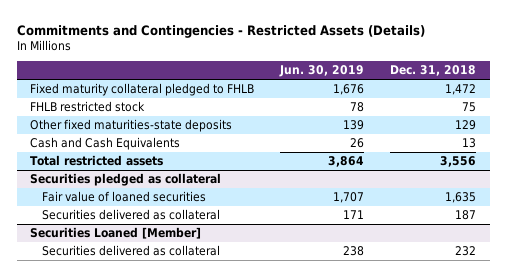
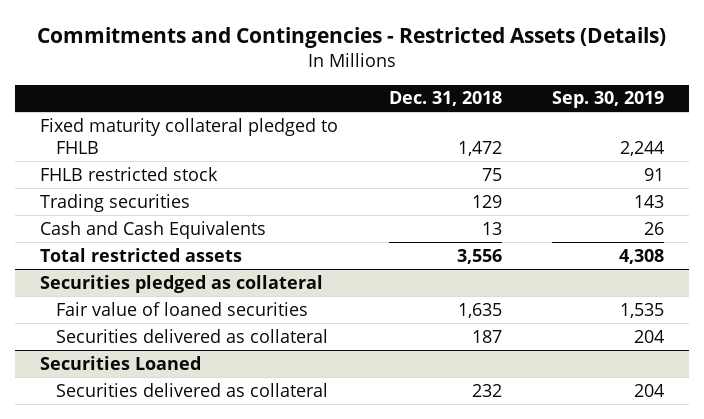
- | Jun. 30, 2019 | Dec. 31, 2018
+ | Dec. 31, 2018 | Sep. 30, 2019
- Other fixed maturities-state deposits | 139 | 129
+ Trading securities | 129 | 143
- Securities Loaned [Member]
+ Securities Loaned

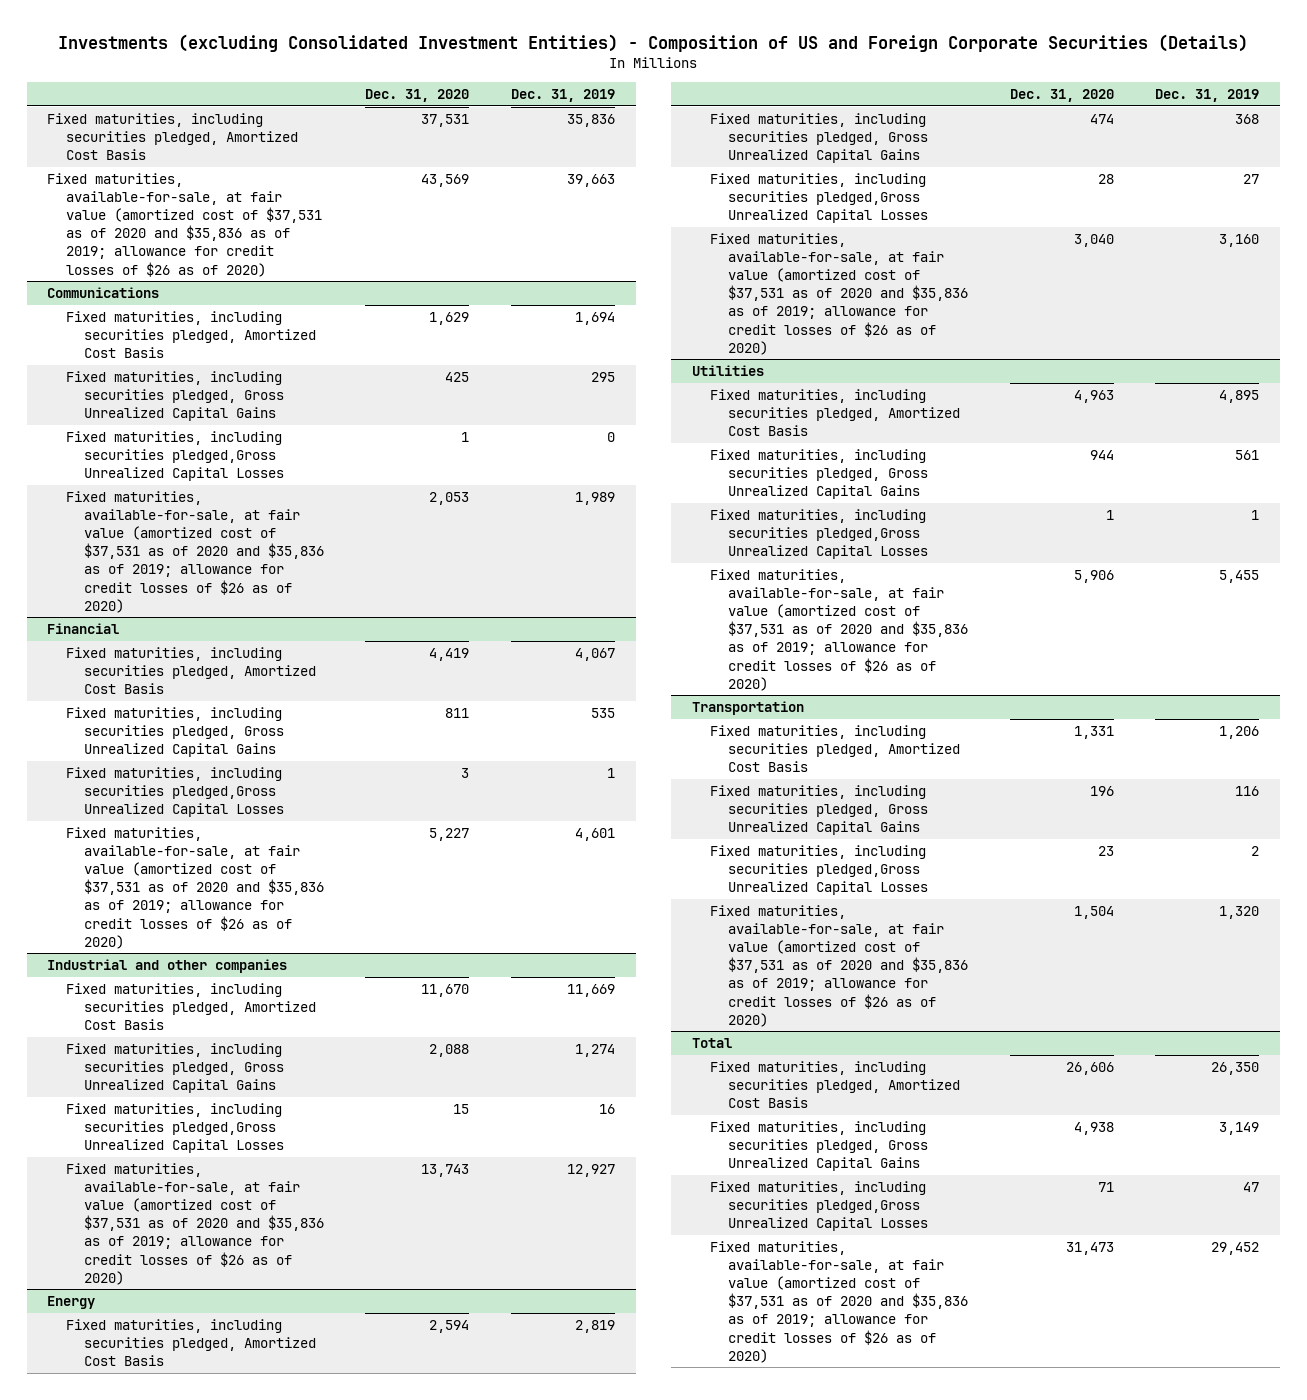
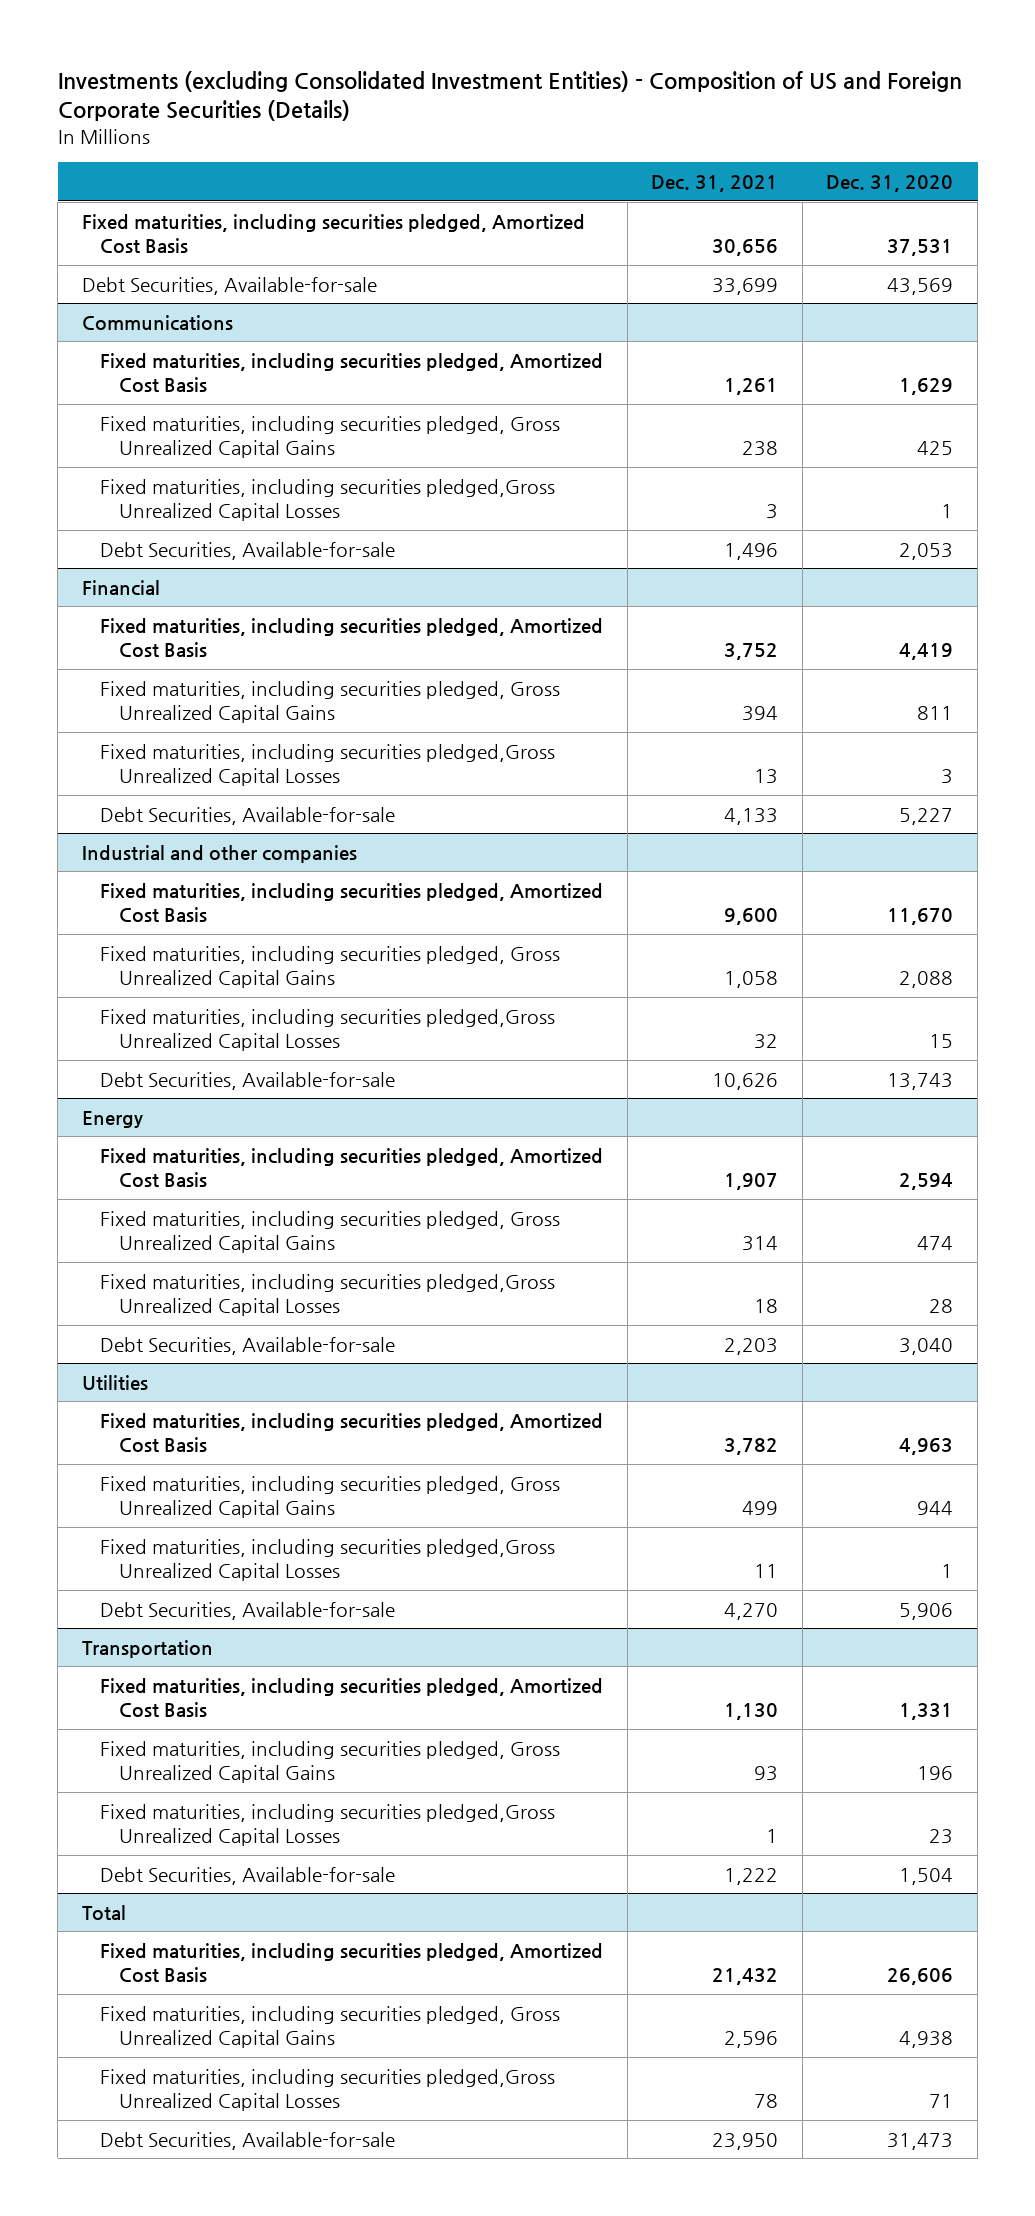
- | Dec. 31, 2020 | Dec. 31, 2019
+ | Dec. 31, 2021 | Dec. 31, 2020
- Fixed maturities, available-for-sale, at fair value (amortized cost of $37,531 as of 2020 and $35,836 as of 2019; allowance for credit losses of $26 as of 2020) | 43,569 | 39,663
+ Debt Securities, Available-for-sale | 33,699 | 43,569
@ Communications
- Fixed maturities, available-for-sale, at fair value (amortized cost of $37,531 as of 2020 and $35,836 as of 2019; allowance for credit losses of $26 as of 2020) | 2,053 | 1,989
+ Debt Securities, Available-for-sale | 1,496 | 2,053
@ Financial
- Fixed maturities, available-for-sale, at fair value (amortized cost of $37,531 as of 2020 and $35,836 as of 2019; allowance for credit losses of $26 as of 2020) | 5,227 | 4,601
+ Debt Securities, Available-for-sale | 4,133 | 5,227
@ Industrial and other companies
- Fixed maturities, available-for-sale, at fair value (amortized cost of $37,531 as of 2020 and $35,836 as of 2019; allowance for credit losses of $26 as of 2020) | 13,743 | 12,927
+ Debt Securities, Available-for-sale | 10,626 | 13,743
@ Energy
- Fixed maturities, available-for-sale, at fair value (amortized cost of $37,531 as of 2020 and $35,836 as of 2019; allowance for credit losses of $26 as of 2020) | 3,040 | 3,160
+ Debt Securities, Available-for-sale | 2,203 | 3,040
@ Utilities
- Fixed maturities, available-for-sale, at fair value (amortized cost of $37,531 as of 2020 and $35,836 as of 2019; allowance for credit losses of $26 as of 2020) | 5,906 | 5,455
+ Debt Securities, Available-for-sale | 4,270 | 5,906
@ Transportation
- Fixed maturities, available-for-sale, at fair value (amortized cost of $37,531 as of 2020 and $35,836 as of 2019; allowance for credit losses of $26 as of 2020) | 1,504 | 1,320
+ Debt Securities, Available-for-sale | 1,222 | 1,504
@ Total
- Fixed maturities, available-for-sale, at fair value (amortized cost of $37,531 as of 2020 and $35,836 as of 2019; allowance for credit losses of $26 as of 2020) | 31,473 | 29,452
+ Debt Securities, Available-for-sale | 23,950 | 31,473

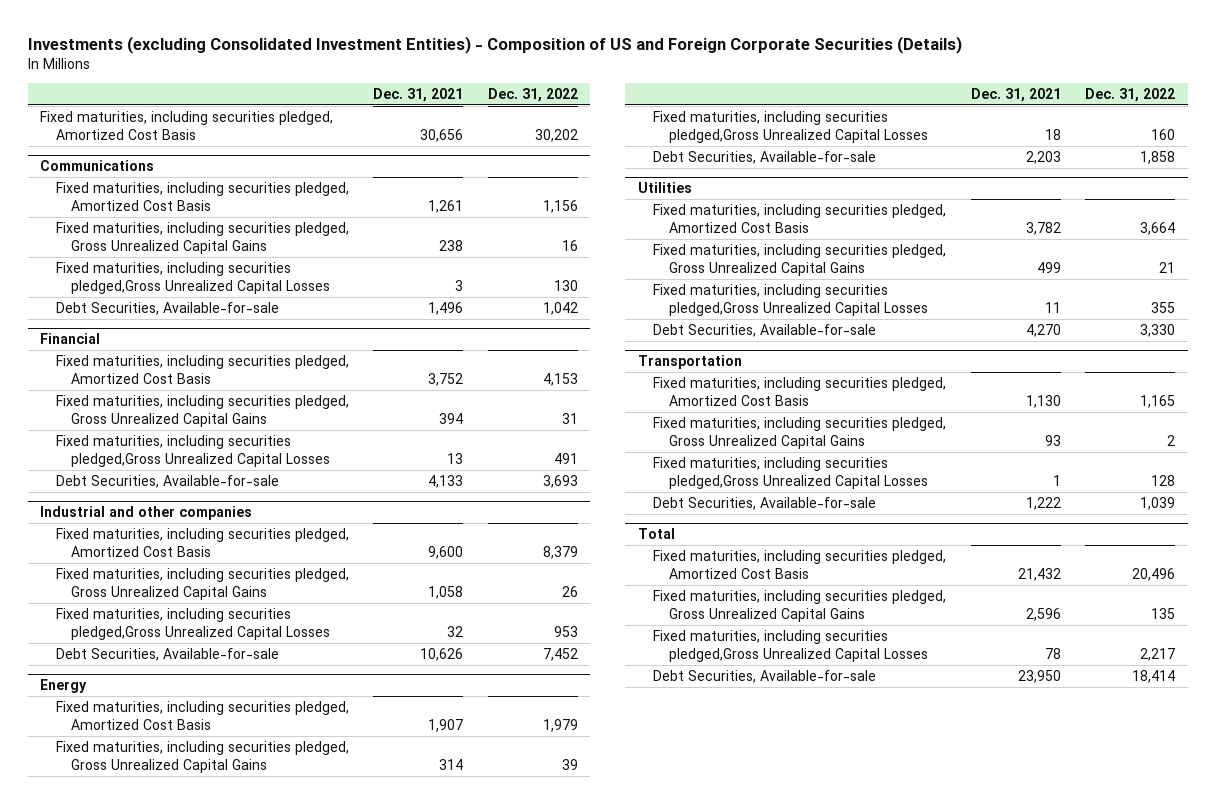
- | Dec. 31, 2021 | Dec. 31, 2020
+ | Dec. 31, 2021 | Dec. 31, 2022
- Debt Securities, Available-for-sale | 33,699 | 43,569

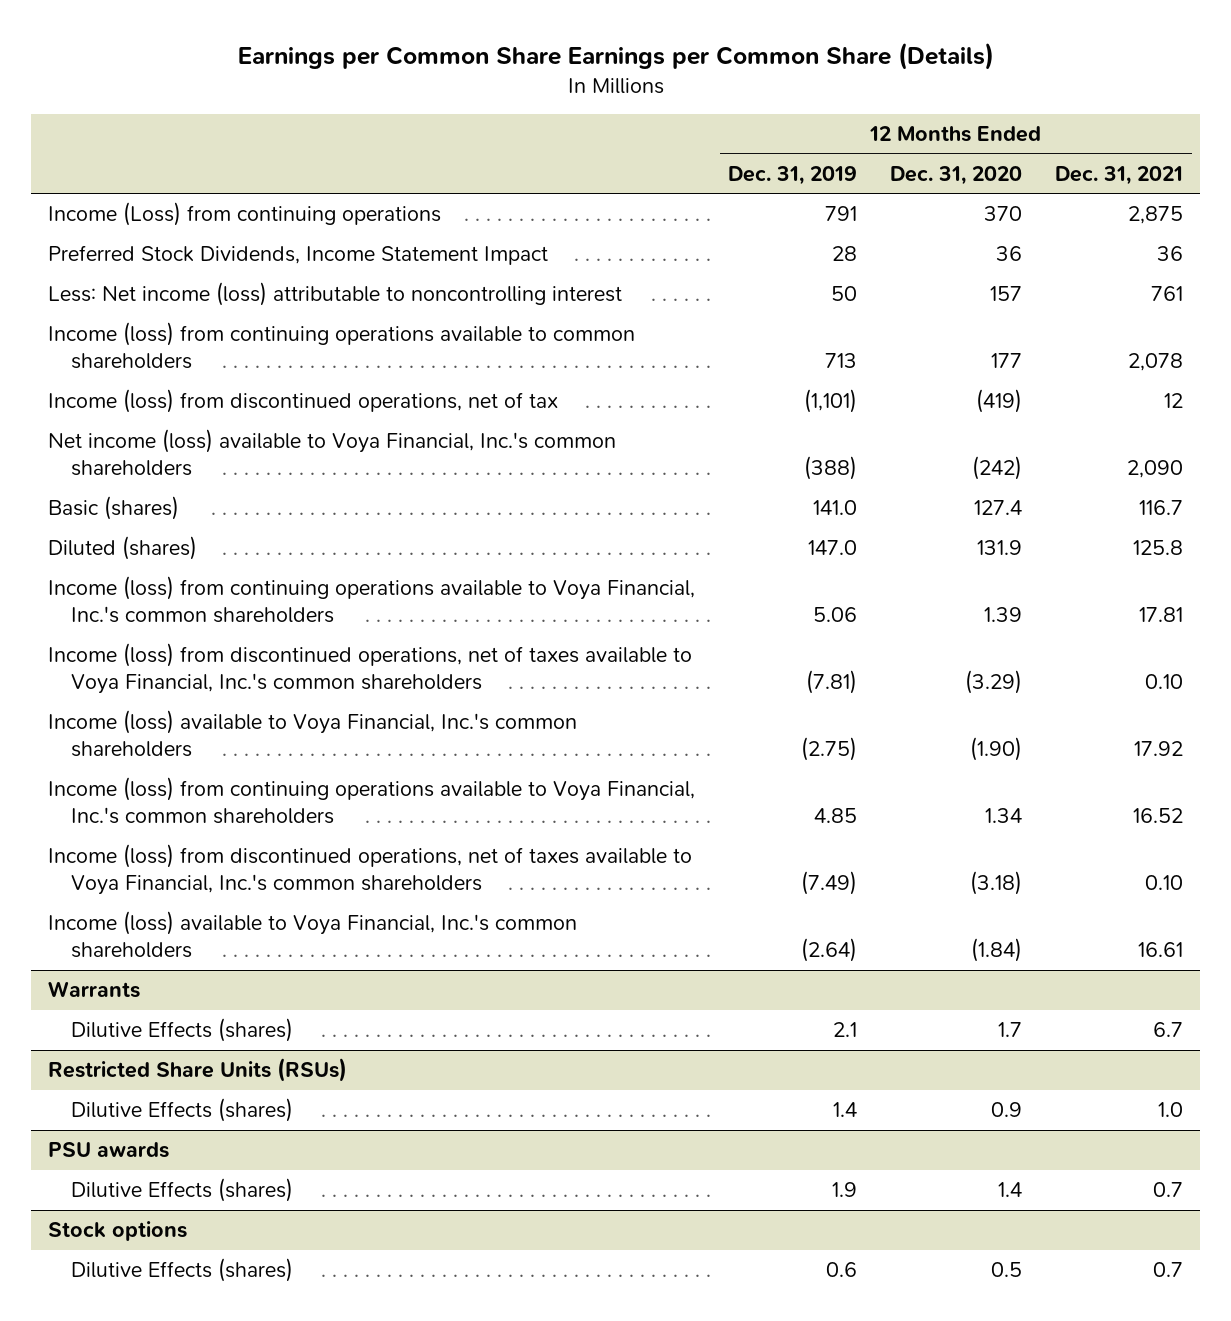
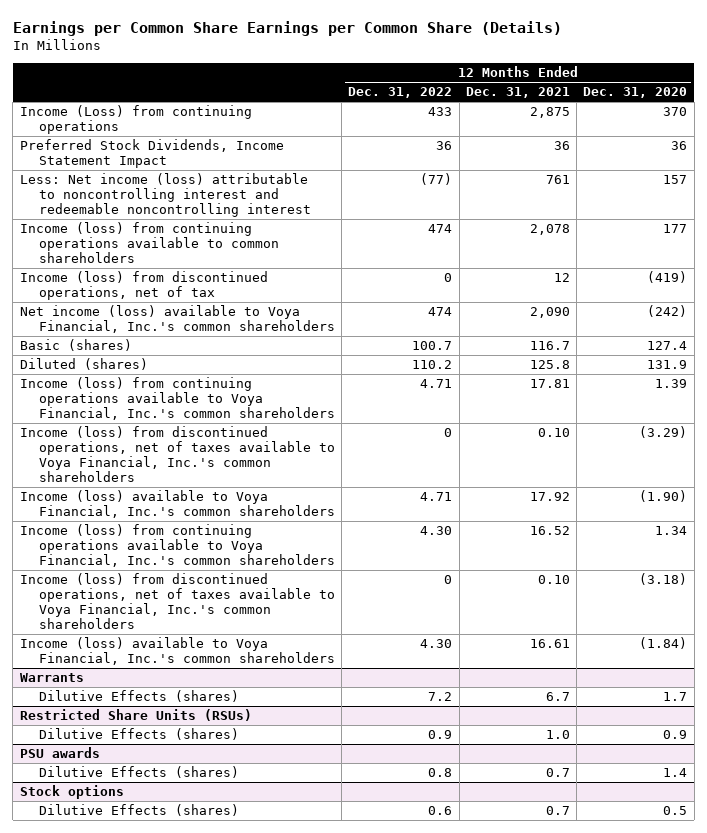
- | 12 Months Ended Dec. 31, 2019 | 12 Months Ended Dec. 31, 2020 | 12 Months Ended Dec. 31, 2021
+ | 12 Months Ended Dec. 31, 2022 | 12 Months Ended Dec. 31, 2021 | 12 Months Ended Dec. 31, 2020
- Less: Net income (loss) attributable to noncontrolling interest | 50 | 157 | 761
+ Less: Net income (loss) attributable to noncontrolling interest and redeemable noncontrolling interest | (77) | 761 | 157

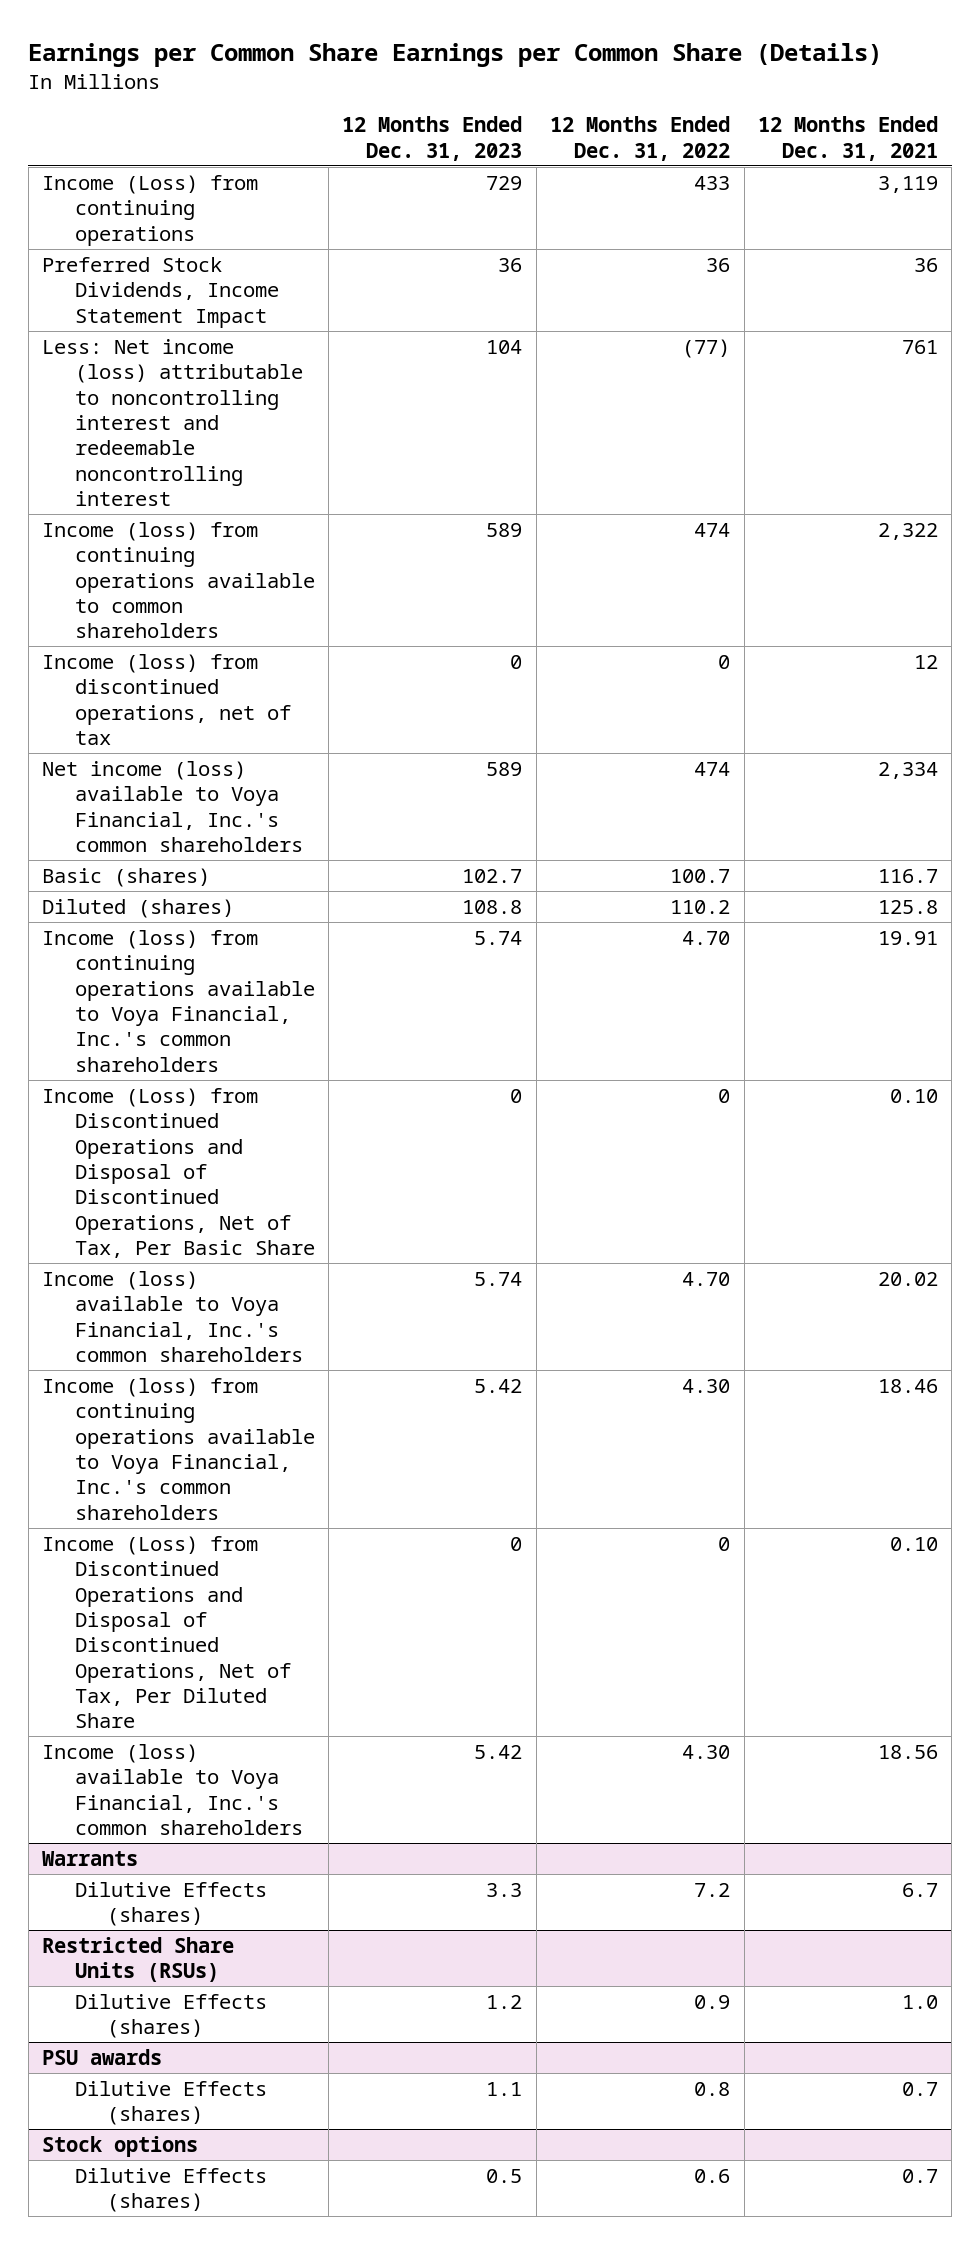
- | 12 Months Ended Dec. 31, 2022 | 12 Months Ended Dec. 31, 2021 | 12 Months Ended Dec. 31, 2020
+ | 12 Months Ended Dec. 31, 2023 | 12 Months Ended Dec. 31, 2022 | 12 Months Ended Dec. 31, 2021
- Income (Loss) from continuing operations | 433 | 2,875 | 370
+ Income (Loss) from continuing operations | 729 | 433 | 3,119
- Income (loss) from continuing operations available to common shareholders | 474 | 2,078 | 177
+ Income (loss) from continuing operations available to common shareholders | 589 | 474 | 2,322
- Net income (loss) available to Voya Financial, Inc.'s common shareholders | 474 | 2,090 | (242)
+ Net income (loss) available to Voya Financial, Inc.'s common shareholders | 589 | 474 | 2,334
- Income (loss) from continuing operations available to Voya Financial, Inc.'s common shareholders | 4.71 | 17.81 | 1.39
- Income (loss) from discontinued operations, net of taxes available to Voya Financial, Inc.'s common shareholders | 0 | 0.10 | (3.29)
- Income (loss) available to Voya Financial, Inc.'s common shareholders | 4.71 | 17.92 | (1.90)
- Income (loss) from continuing operations available to Voya Financial, Inc.'s common shareholders | 4.30 | 16.52 | 1.34
- Income (loss) from discontinued operations, net of taxes available to Voya Financial, Inc.'s common shareholders | 0 | 0.10 | (3.18)
- Income (loss) available to Voya Financial, Inc.'s common shareholders | 4.30 | 16.61 | (1.84)
+ Income (loss) from continuing operations available to Voya Financial, Inc.'s common shareholders | 5.74 | 4.70 | 19.91
+ Income (Loss) from Discontinued Operations and Disposal of Discontinued Operations, Net of Tax, Per Basic Share | 0 | 0 | 0.10
+ Income (loss) available to Voya Financial, Inc.'s common shareholders | 5.74 | 4.70 | 20.02
+ Income (loss) from continuing operations available to Voya Financial, Inc.'s common shareholders | 5.42 | 4.30 | 18.46
+ Income (Loss) from Discontinued Operations and Disposal of Discontinued Operations, Net of Tax, Per Diluted Share | 0 | 0 | 0.10
+ Income (loss) available to Voya Financial, Inc.'s common shareholders | 5.42 | 4.30 | 18.56

